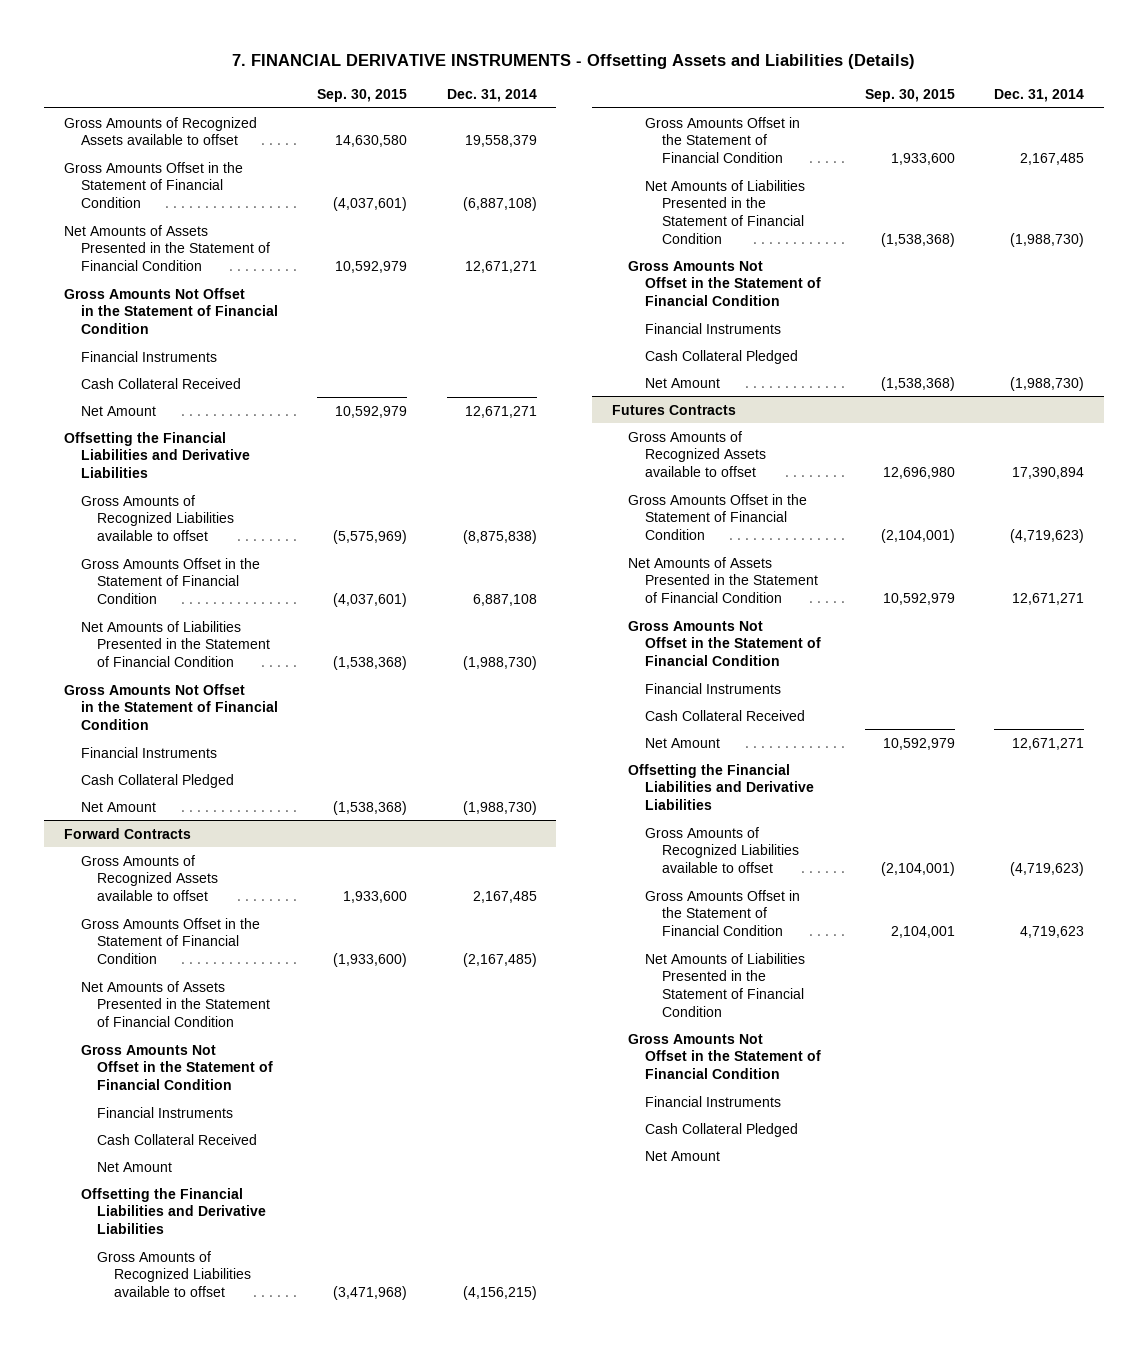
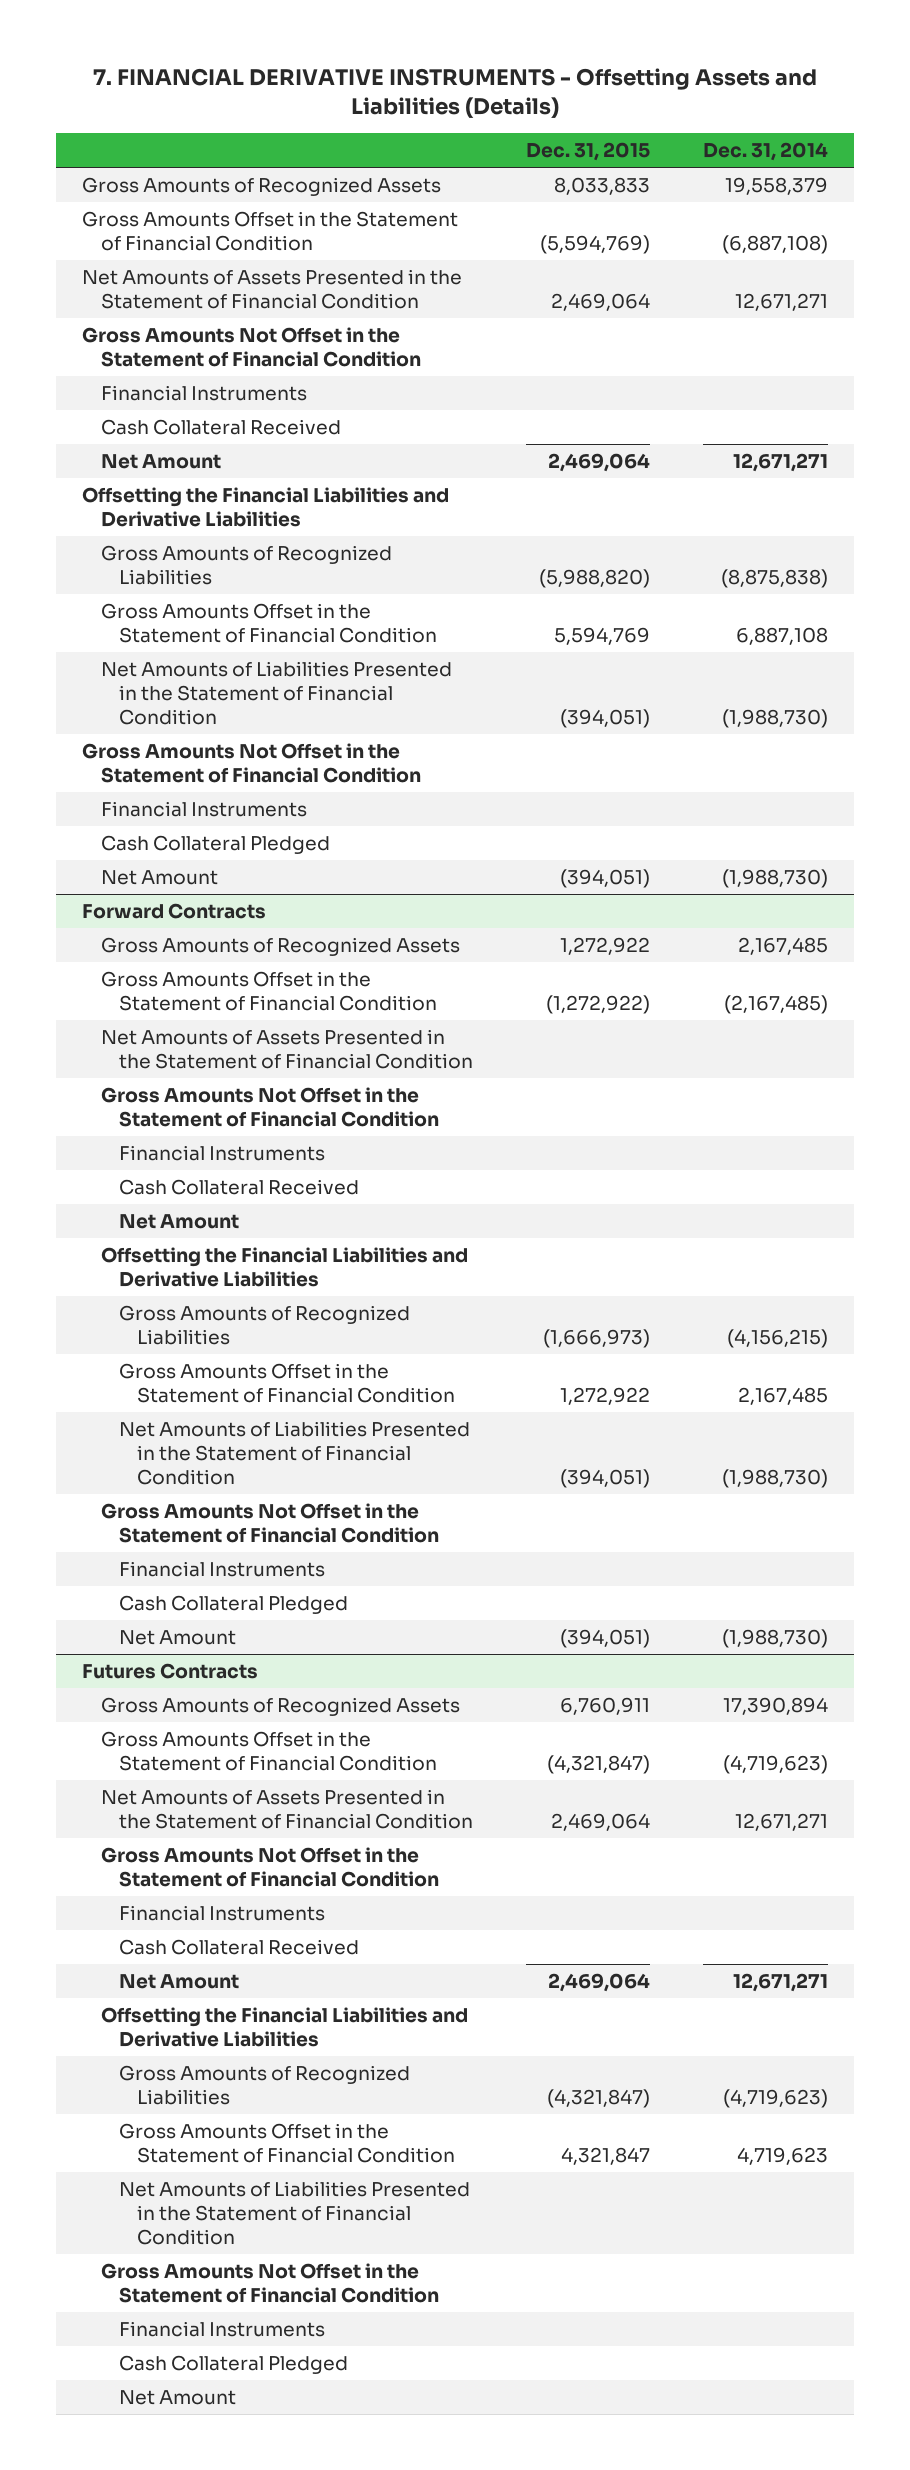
- | Sep. 30, 2015 | Dec. 31, 2014
+ | Dec. 31, 2015 | Dec. 31, 2014
- Gross Amounts of Recognized Assets available to offset | 14,630,580 | 19,558,379
+ Gross Amounts of Recognized Assets | 8,033,833 | 19,558,379
- Gross Amounts of Recognized Liabilities available to offset | (5,575,969) | (8,875,838)
+ Gross Amounts of Recognized Liabilities | (5,988,820) | (8,875,838)
@ Forward Contracts
- Gross Amounts of Recognized Assets available to offset | 1,933,600 | 2,167,485
+ Gross Amounts of Recognized Assets | 1,272,922 | 2,167,485
- Gross Amounts of Recognized Liabilities available to offset | (3,471,968) | (4,156,215)
+ Gross Amounts of Recognized Liabilities | (1,666,973) | (4,156,215)
@ Futures Contracts
- Gross Amounts of Recognized Assets available to offset | 12,696,980 | 17,390,894
+ Gross Amounts of Recognized Assets | 6,760,911 | 17,390,894
- Gross Amounts of Recognized Liabilities available to offset | (2,104,001) | (4,719,623)
+ Gross Amounts of Recognized Liabilities | (4,321,847) | (4,719,623)

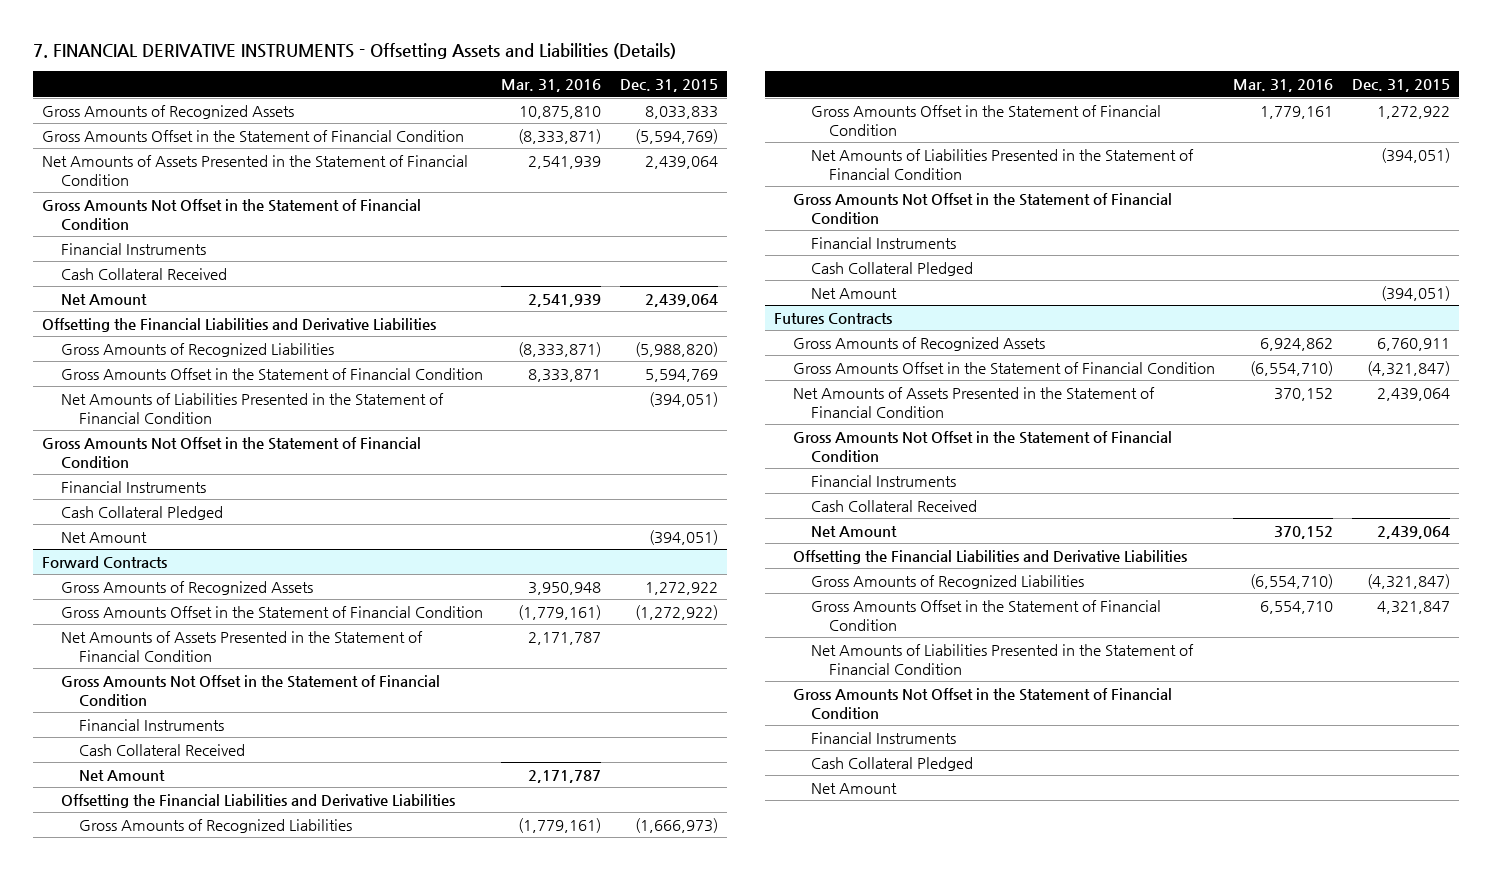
- | Dec. 31, 2015 | Dec. 31, 2014
+ | Mar. 31, 2016 | Dec. 31, 2015
- Net Amounts of Assets Presented in the Statement of Financial Condition | 2,469,064 | 12,671,271
+ Net Amounts of Assets Presented in the Statement of Financial Condition | 2,541,939 | 2,439,064
- Net Amount | 2,469,064 | 12,671,271
+ Net Amount | 2,541,939 | 2,439,064
@ Futures Contracts
- Net Amounts of Assets Presented in the Statement of Financial Condition | 2,469,064 | 12,671,271
+ Net Amounts of Assets Presented in the Statement of Financial Condition | 370,152 | 2,439,064
- Net Amount | 2,469,064 | 12,671,271
+ Net Amount | 370,152 | 2,439,064

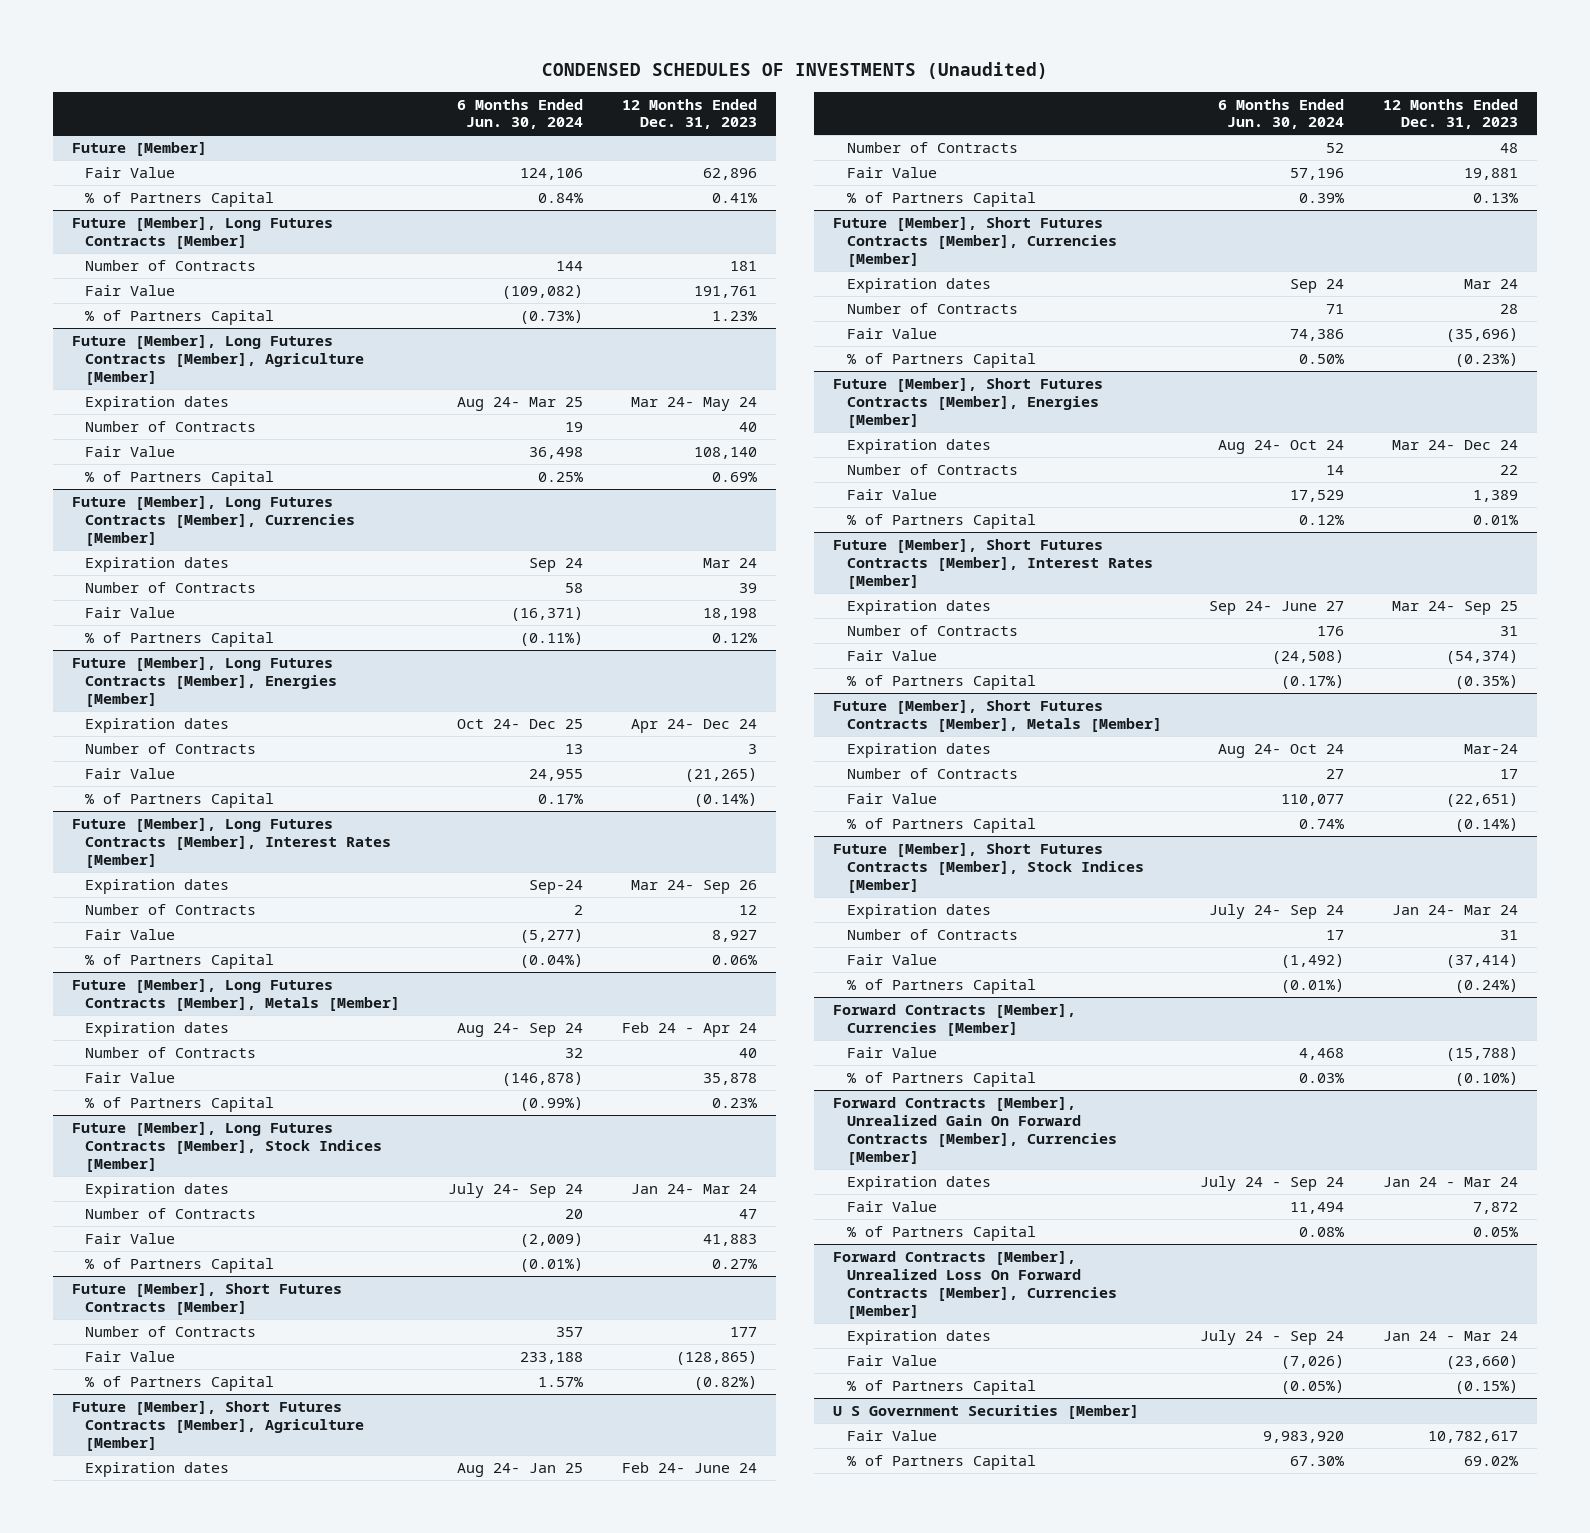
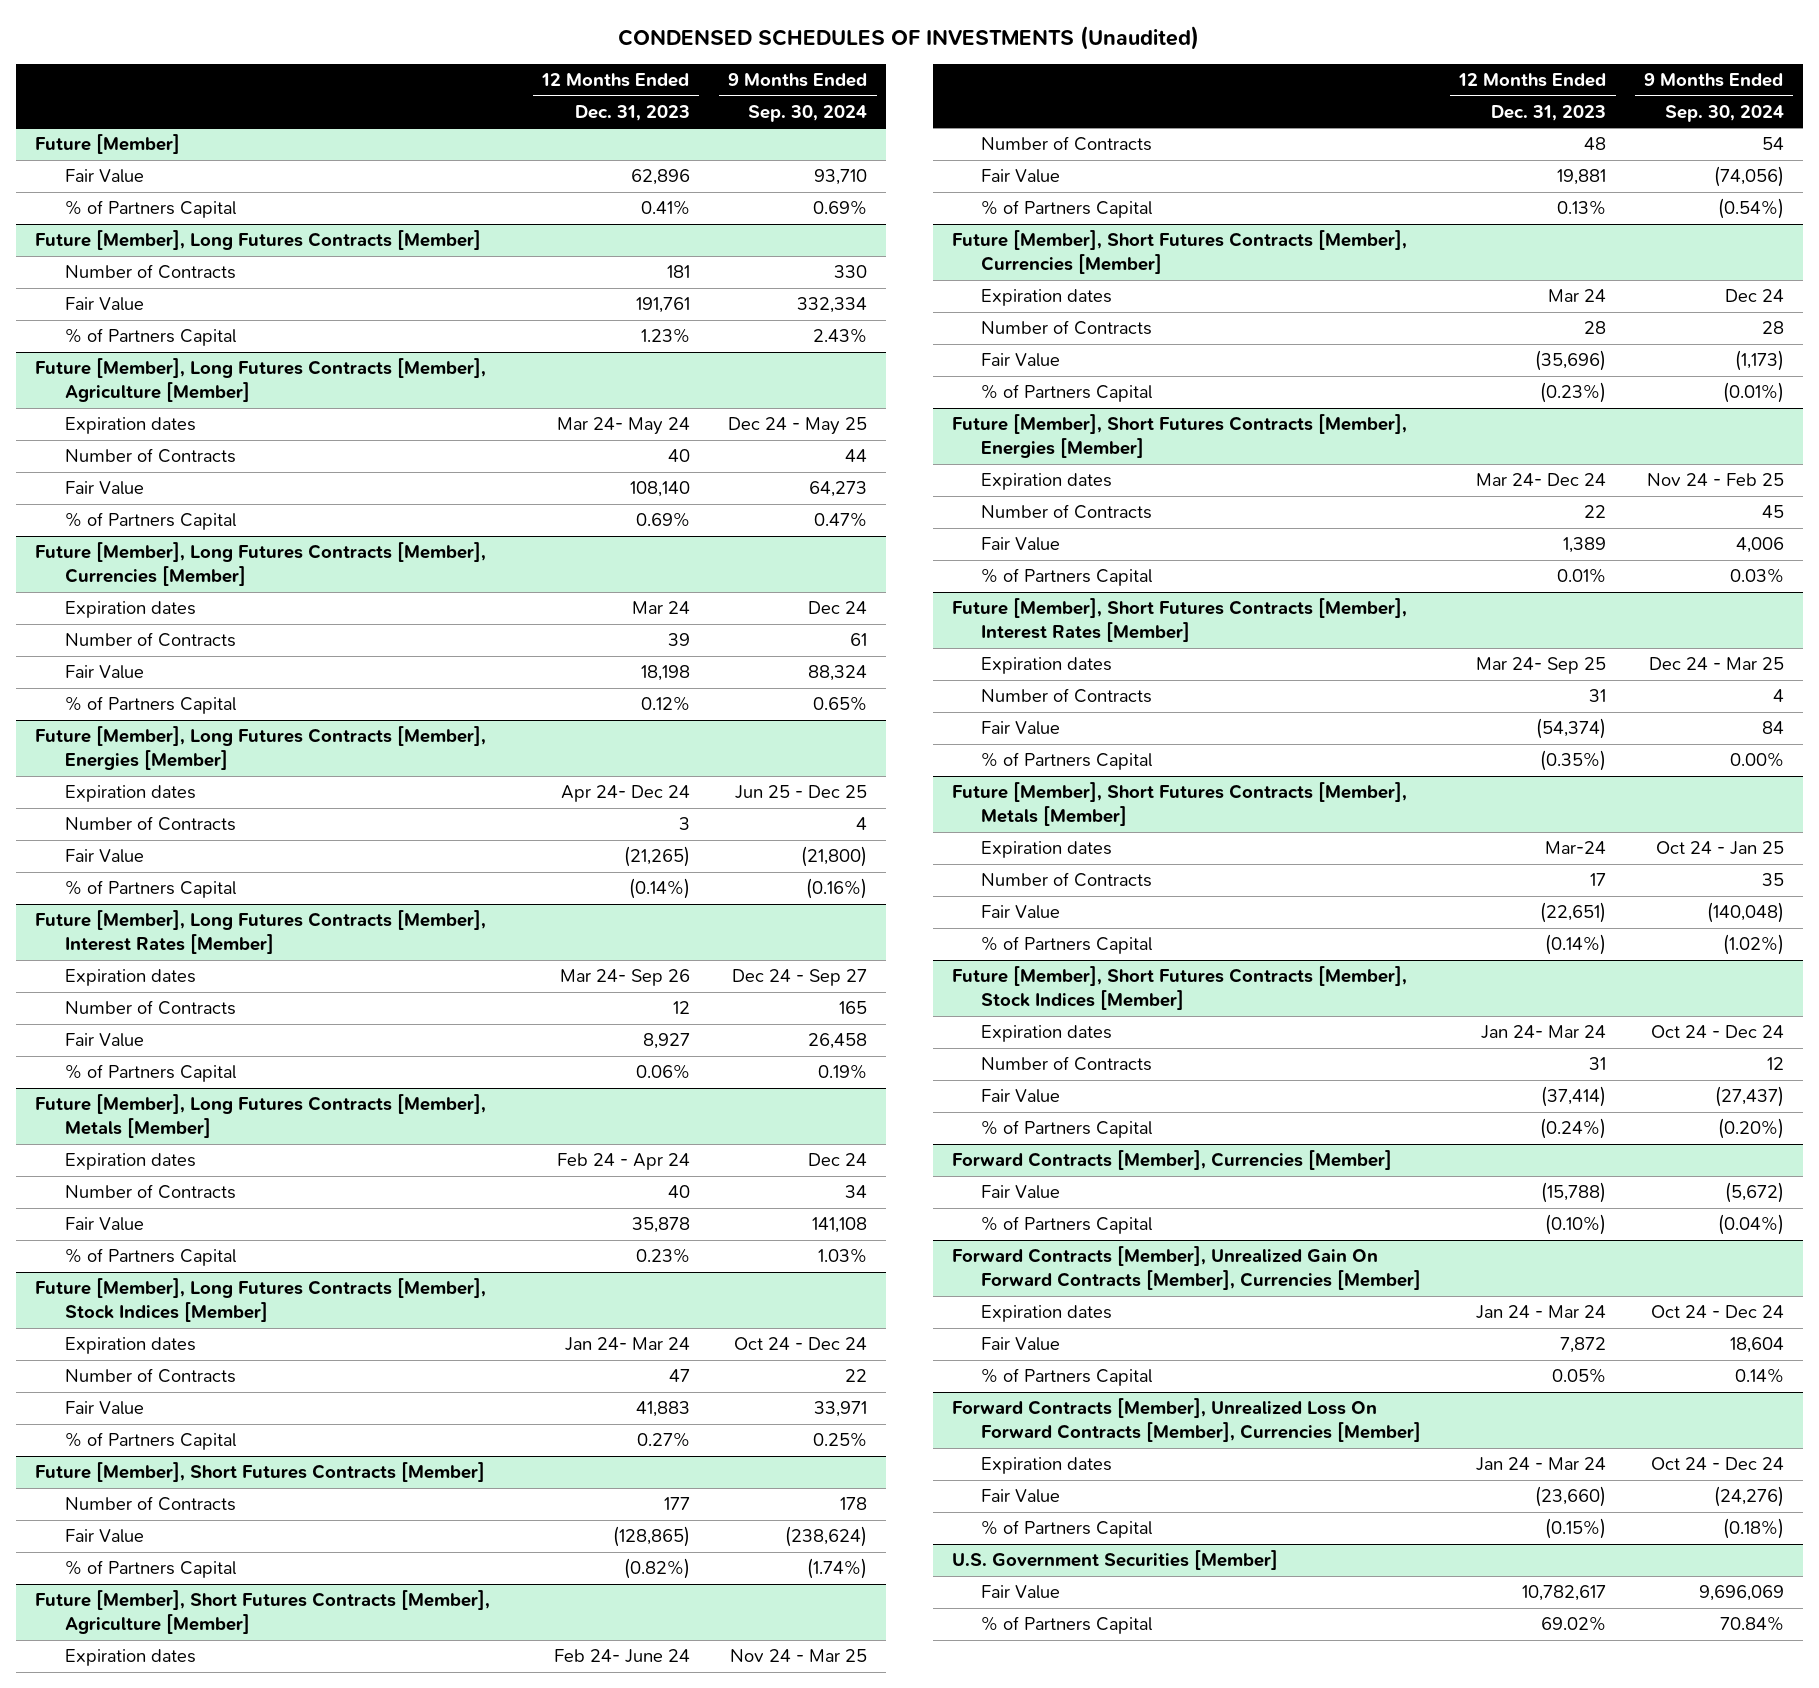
- | 6 Months Ended Jun. 30, 2024 | 12 Months Ended Dec. 31, 2023
+ | 12 Months Ended Dec. 31, 2023 | 9 Months Ended Sep. 30, 2024
- U S Government Securities [Member]
+ U.S. Government Securities [Member]

